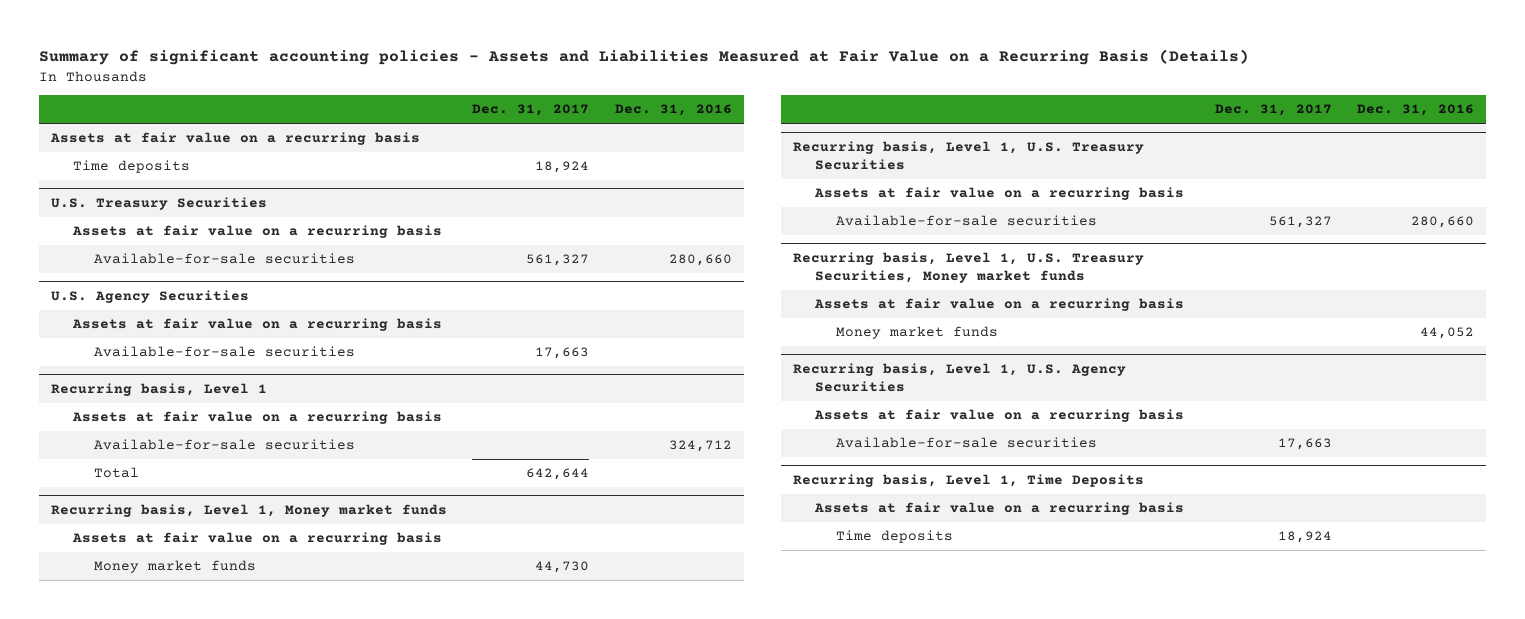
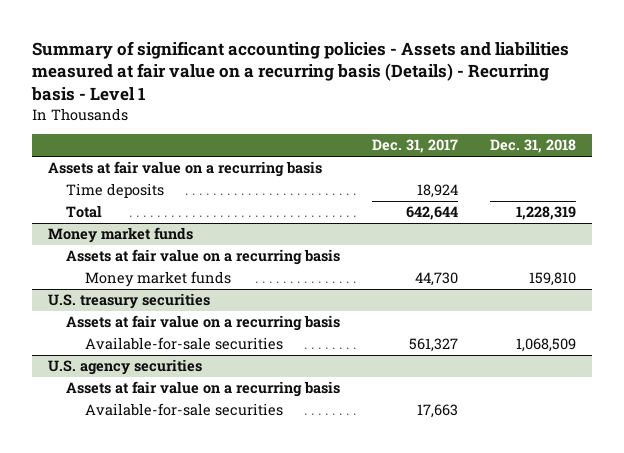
- Summary of significant accounting policies - Assets and Liabilities Measured at Fair Value on a Recurring Basis (Details)
+ Summary of significant accounting policies - Assets and liabilities measured at fair value on a recurring basis (Details) - Recurring basis - Level 1
- | Dec. 31, 2017 | Dec. 31, 2016
+ | Dec. 31, 2017 | Dec. 31, 2018
- U.S. Treasury Securities
- Assets at fair value on a recurring basis
- Available-for-sale securities | 561,327 | 280,660
- U.S. Agency Securities
- Assets at fair value on a recurring basis
- Available-for-sale securities | 17,663 |
- Recurring basis, Level 1
- Assets at fair value on a recurring basis
- Available-for-sale securities | | 324,712
- Recurring basis, Level 1, Money market funds
+ Money market funds
- Recurring basis, Level 1, U.S. Treasury Securities
+ U.S. treasury securities
- Recurring basis, Level 1, U.S. Treasury Securities, Money market funds
- Assets at fair value on a recurring basis
- Money market funds | | 44,052
- Recurring basis, Level 1, U.S. Agency Securities
+ U.S. agency securities
- Recurring basis, Level 1, Time Deposits
- Assets at fair value on a recurring basis
- Time deposits | 18,924 |

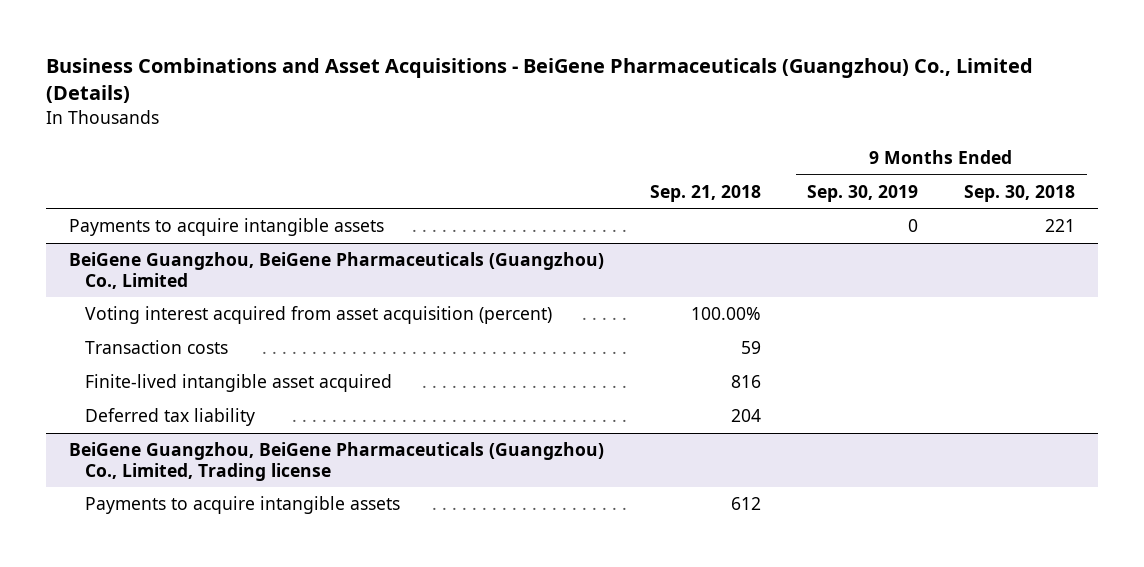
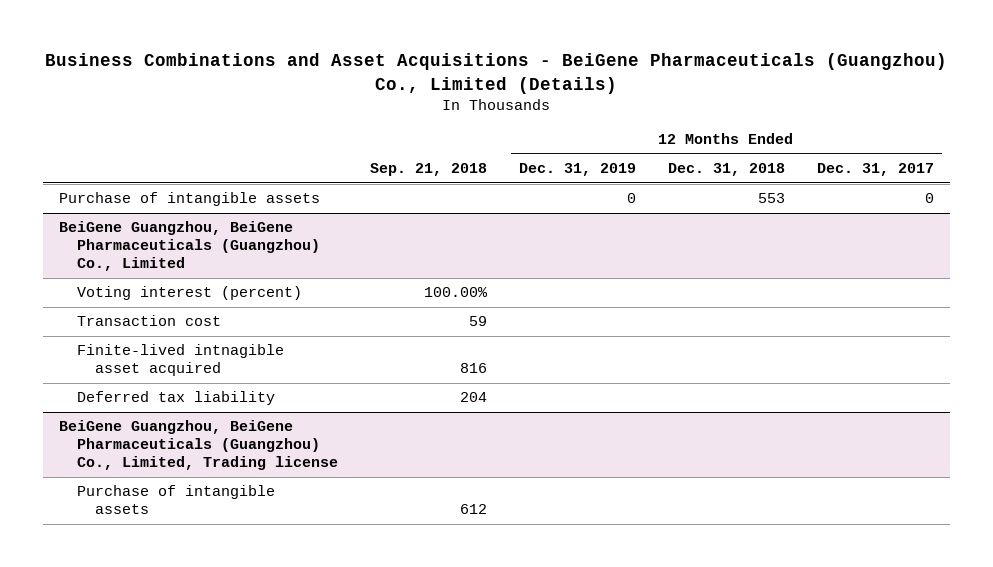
- | Sep. 21, 2018 | 9 Months Ended Sep. 30, 2019 | 9 Months Ended Sep. 30, 2018
+ | Sep. 21, 2018 | 12 Months Ended Dec. 31, 2019 | 12 Months Ended Dec. 31, 2018 | 12 Months Ended Dec. 31, 2017
- Payments to acquire intangible assets | | 0 | 221
+ Purchase of intangible assets | | 0 | 553 | 0
@ BeiGene Guangzhou, BeiGene Pharmaceuticals (Guangzhou) Co., Limited
- Voting interest acquired from asset acquisition (percent) | 100.00% | |
- Transaction costs | 59 | |
- Finite-lived intangible asset acquired | 816 | |
+ Voting interest (percent) | 100.00% | | |
+ Transaction cost | 59 | | |
+ Finite-lived intnagible asset acquired | 816 | | |
@ BeiGene Guangzhou, BeiGene Pharmaceuticals (Guangzhou) Co., Limited, Trading license
- Payments to acquire intangible assets | 612 | |
+ Purchase of intangible assets | 612 | | |

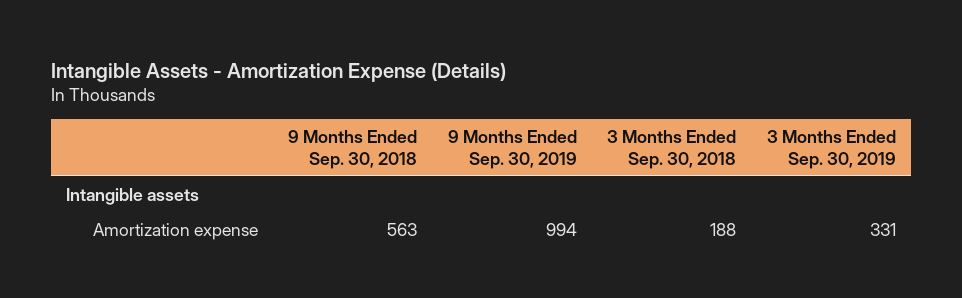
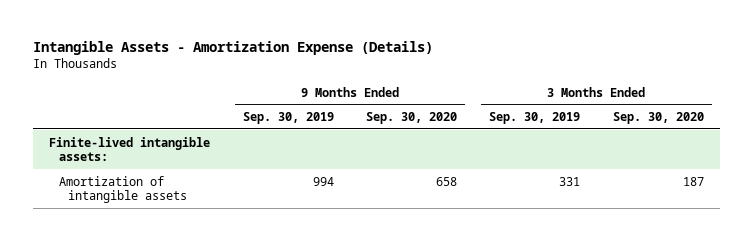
- | 9 Months Ended Sep. 30, 2018 | 9 Months Ended Sep. 30, 2019 | 3 Months Ended Sep. 30, 2018 | 3 Months Ended Sep. 30, 2019
+ | 9 Months Ended Sep. 30, 2019 | 9 Months Ended Sep. 30, 2020 | 3 Months Ended Sep. 30, 2019 | 3 Months Ended Sep. 30, 2020
- Intangible assets
- Amortization expense | 563 | 994 | 188 | 331
+ Finite-lived intangible assets:
+ Amortization of intangible assets | 994 | 658 | 331 | 187

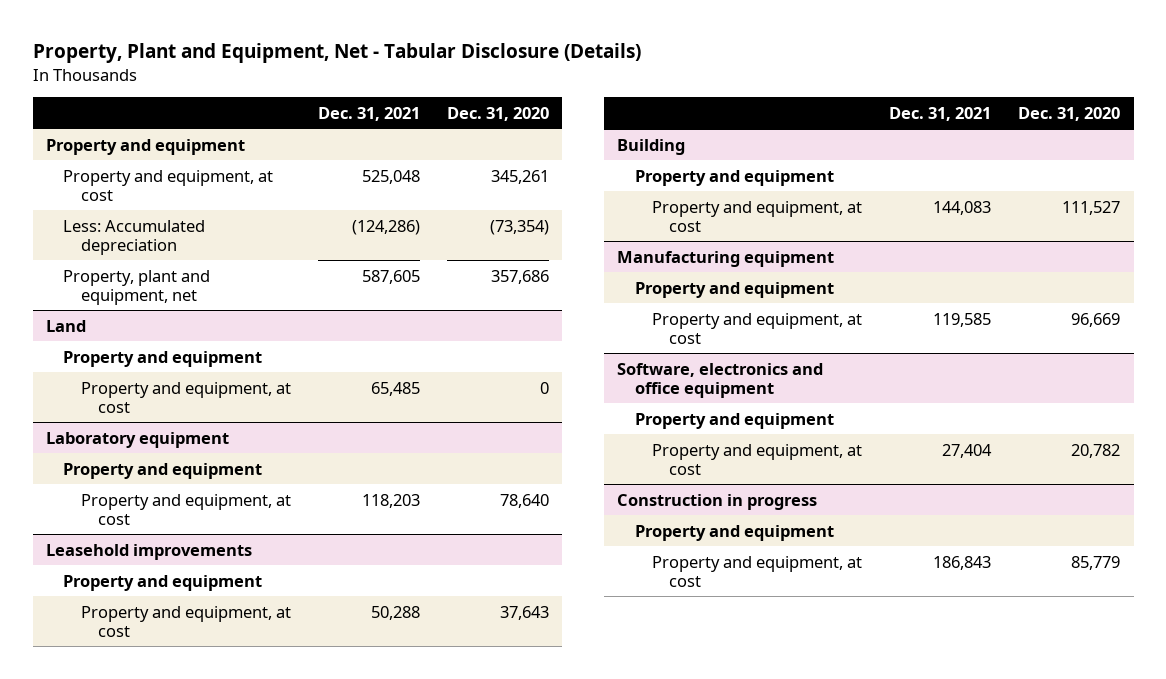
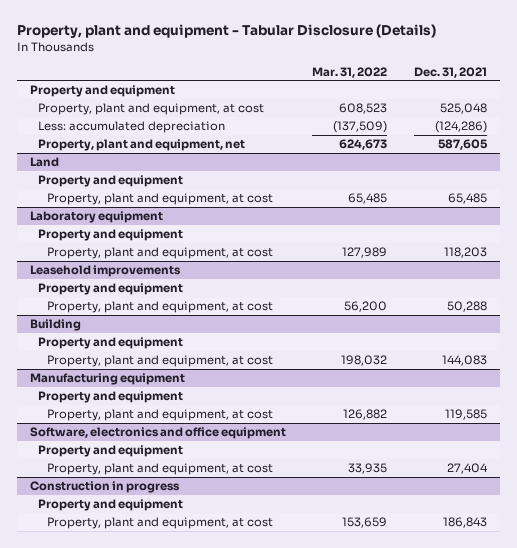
- Property, Plant and Equipment, Net - Tabular Disclosure (Details)
+ Property, plant and equipment - Tabular Disclosure (Details)
- | Dec. 31, 2021 | Dec. 31, 2020
+ | Mar. 31, 2022 | Dec. 31, 2021
- Property and equipment, at cost | 525,048 | 345,261
- Less: Accumulated depreciation | (124,286) | (73,354)
+ Property, plant and equipment, at cost | 608,523 | 525,048
+ Less: accumulated depreciation | (137,509) | (124,286)
@ Land
- Property and equipment, at cost | 65,485 | 0
+ Property, plant and equipment, at cost | 65,485 | 65,485
@ Laboratory equipment
- Property and equipment, at cost | 118,203 | 78,640
+ Property, plant and equipment, at cost | 127,989 | 118,203
@ Leasehold improvements
- Property and equipment, at cost | 50,288 | 37,643
+ Property, plant and equipment, at cost | 56,200 | 50,288
@ Building
- Property and equipment, at cost | 144,083 | 111,527
+ Property, plant and equipment, at cost | 198,032 | 144,083
@ Manufacturing equipment
- Property and equipment, at cost | 119,585 | 96,669
+ Property, plant and equipment, at cost | 126,882 | 119,585
@ Software, electronics and office equipment
- Property and equipment, at cost | 27,404 | 20,782
+ Property, plant and equipment, at cost | 33,935 | 27,404
@ Construction in progress
- Property and equipment, at cost | 186,843 | 85,779
+ Property, plant and equipment, at cost | 153,659 | 186,843

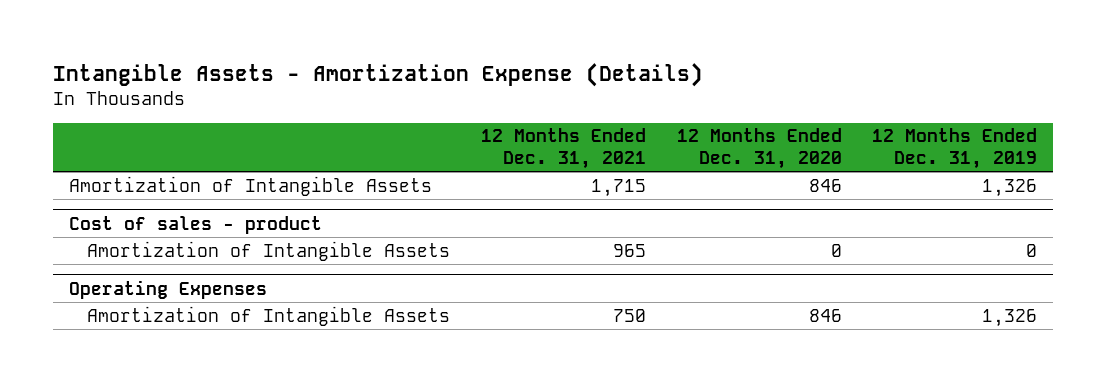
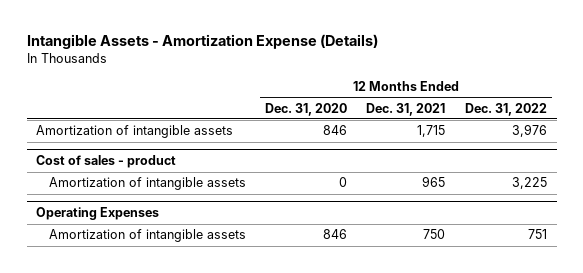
- | 12 Months Ended Dec. 31, 2021 | 12 Months Ended Dec. 31, 2020 | 12 Months Ended Dec. 31, 2019
+ | 12 Months Ended Dec. 31, 2020 | 12 Months Ended Dec. 31, 2021 | 12 Months Ended Dec. 31, 2022
- Amortization of Intangible Assets | 1,715 | 846 | 1,326
+ Amortization of intangible assets | 846 | 1,715 | 3,976
@ Cost of sales - product
- Amortization of Intangible Assets | 965 | 0 | 0
+ Amortization of intangible assets | 0 | 965 | 3,225
@ Operating Expenses
- Amortization of Intangible Assets | 750 | 846 | 1,326
+ Amortization of intangible assets | 846 | 750 | 751

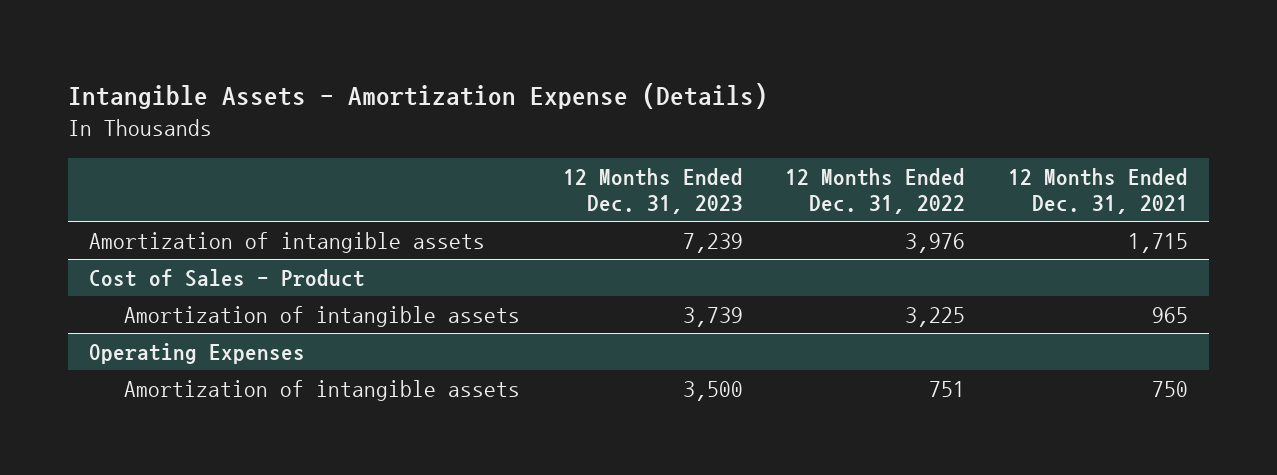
- | 12 Months Ended Dec. 31, 2020 | 12 Months Ended Dec. 31, 2021 | 12 Months Ended Dec. 31, 2022
+ | 12 Months Ended Dec. 31, 2023 | 12 Months Ended Dec. 31, 2022 | 12 Months Ended Dec. 31, 2021
- Cost of sales - product
+ Cost of Sales - Product

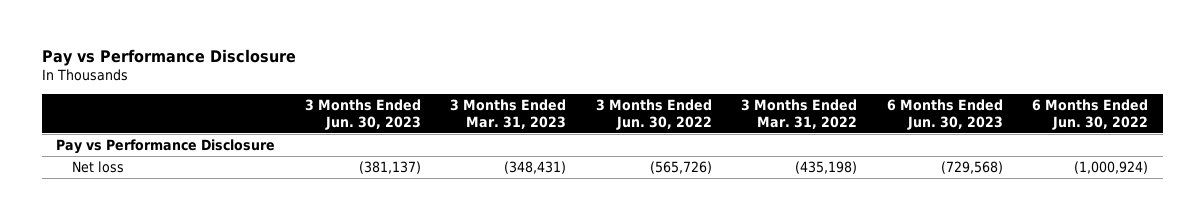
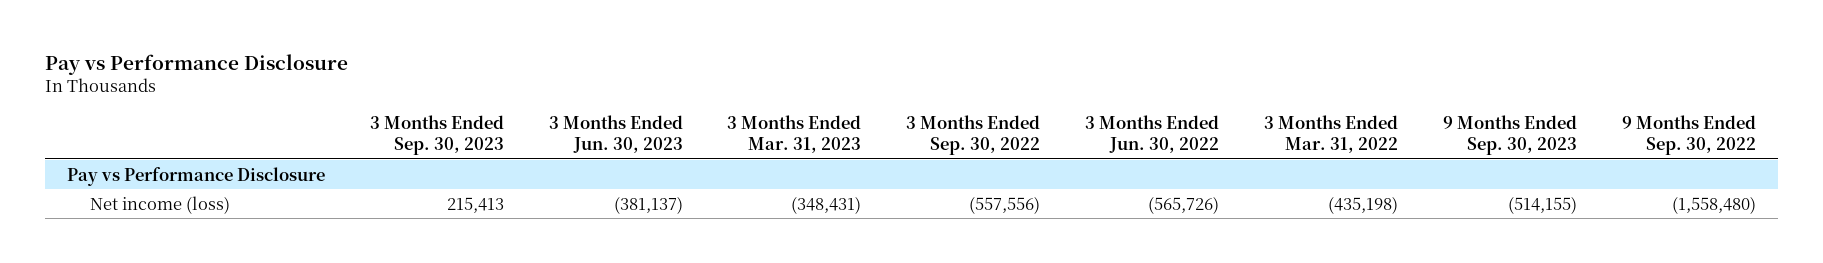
- | 3 Months Ended Jun. 30, 2023 | 3 Months Ended Mar. 31, 2023 | 3 Months Ended Jun. 30, 2022 | 3 Months Ended Mar. 31, 2022 | 6 Months Ended Jun. 30, 2023 | 6 Months Ended Jun. 30, 2022
+ | 3 Months Ended Sep. 30, 2023 | 3 Months Ended Jun. 30, 2023 | 3 Months Ended Mar. 31, 2023 | 3 Months Ended Sep. 30, 2022 | 3 Months Ended Jun. 30, 2022 | 3 Months Ended Mar. 31, 2022 | 9 Months Ended Sep. 30, 2023 | 9 Months Ended Sep. 30, 2022
- Net loss | (381,137) | (348,431) | (565,726) | (435,198) | (729,568) | (1,000,924)
+ Net income (loss) | 215,413 | (381,137) | (348,431) | (557,556) | (565,726) | (435,198) | (514,155) | (1,558,480)

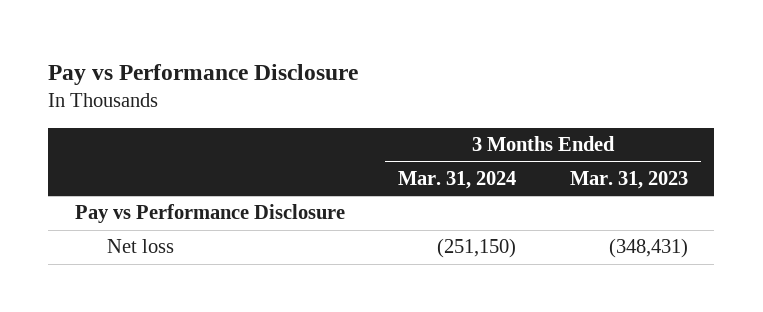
- | 3 Months Ended Sep. 30, 2023 | 3 Months Ended Jun. 30, 2023 | 3 Months Ended Mar. 31, 2023 | 3 Months Ended Sep. 30, 2022 | 3 Months Ended Jun. 30, 2022 | 3 Months Ended Mar. 31, 2022 | 9 Months Ended Sep. 30, 2023 | 9 Months Ended Sep. 30, 2022
+ | 3 Months Ended Mar. 31, 2024 | 3 Months Ended Mar. 31, 2023
- Net income (loss) | 215,413 | (381,137) | (348,431) | (557,556) | (565,726) | (435,198) | (514,155) | (1,558,480)
+ Net loss | (251,150) | (348,431)

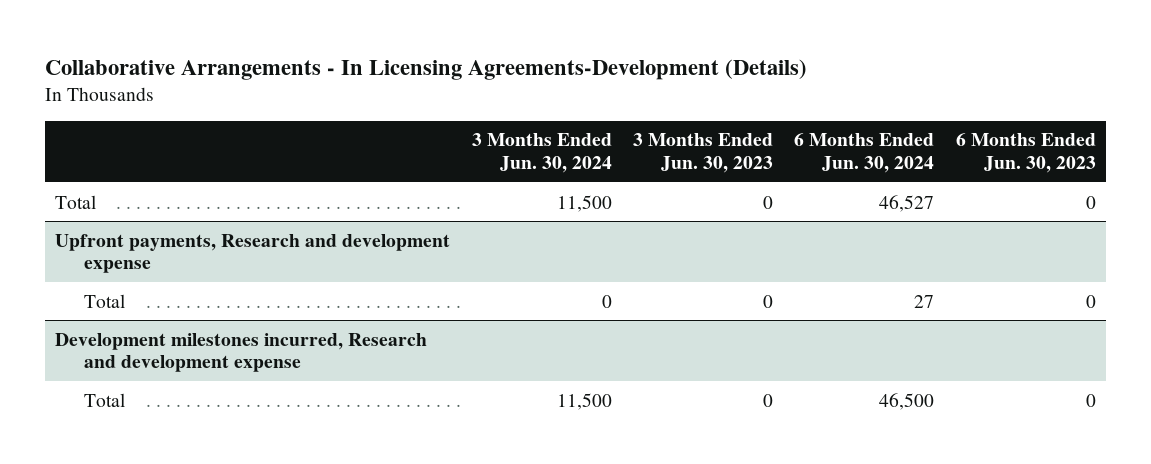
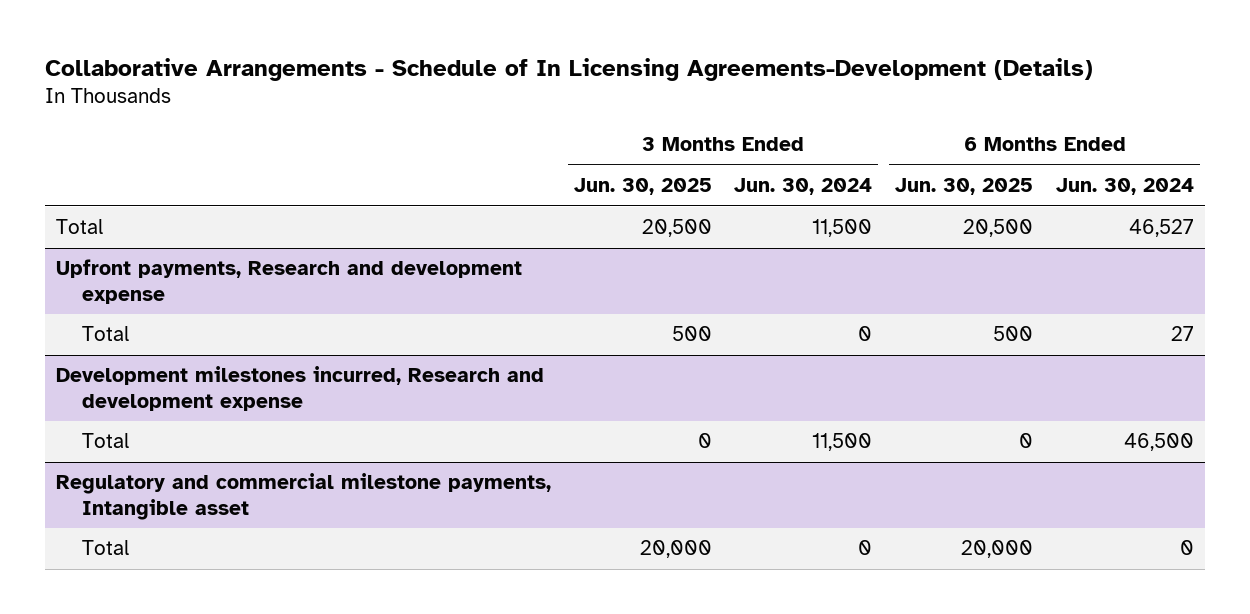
- Collaborative Arrangements - In Licensing Agreements-Development (Details)
+ Collaborative Arrangements - Schedule of In Licensing Agreements-Development (Details)
- | 3 Months Ended Jun. 30, 2024 | 3 Months Ended Jun. 30, 2023 | 6 Months Ended Jun. 30, 2024 | 6 Months Ended Jun. 30, 2023
+ | 3 Months Ended Jun. 30, 2025 | 3 Months Ended Jun. 30, 2024 | 6 Months Ended Jun. 30, 2025 | 6 Months Ended Jun. 30, 2024
+ Regulatory and commercial milestone payments, Intangible asset
+ Total | 20,000 | 0 | 20,000 | 0

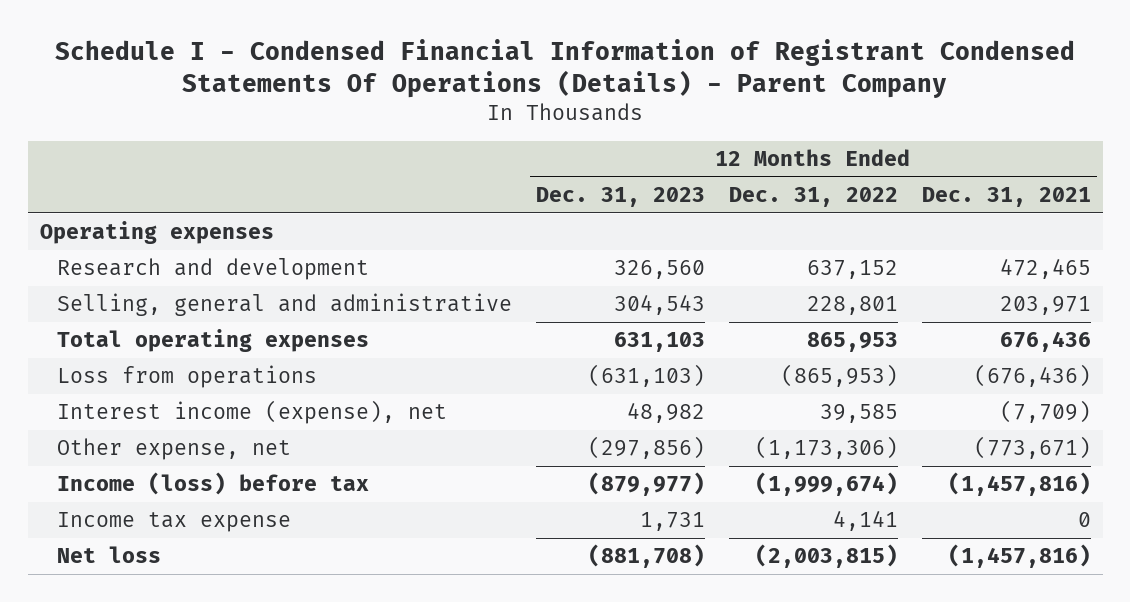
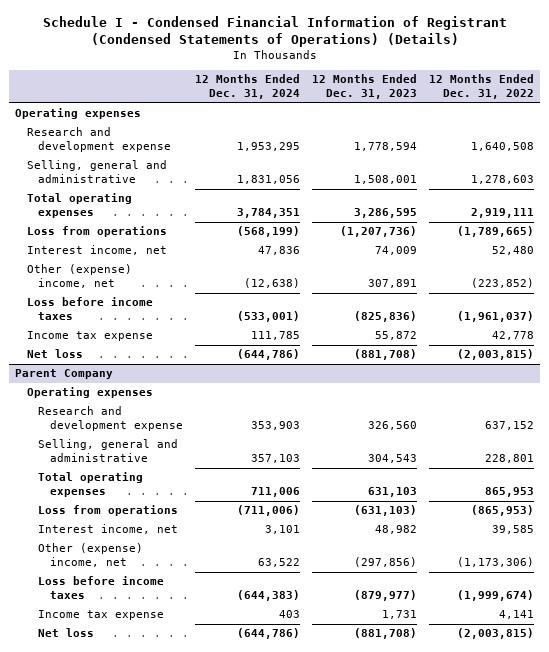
- Schedule I - Condensed Financial Information of Registrant Condensed Statements Of Operations (Details) - Parent Company
+ Schedule I - Condensed Financial Information of Registrant (Condensed Statements of Operations) (Details)
- | 12 Months Ended Dec. 31, 2023 | 12 Months Ended Dec. 31, 2022 | 12 Months Ended Dec. 31, 2021
+ | 12 Months Ended Dec. 31, 2024 | 12 Months Ended Dec. 31, 2023 | 12 Months Ended Dec. 31, 2022
- Research and development | 326,560 | 637,152 | 472,465
+ Research and development expense | 1,953,295 | 1,778,594 | 1,640,508
+ Selling, general and administrative | 1,831,056 | 1,508,001 | 1,278,603
+ Total operating expenses | 3,784,351 | 3,286,595 | 2,919,111
+ Loss from operations | (568,199) | (1,207,736) | (1,789,665)
+ Interest income, net | 47,836 | 74,009 | 52,480
+ Other (expense) income, net | (12,638) | 307,891 | (223,852)
+ Loss before income taxes | (533,001) | (825,836) | (1,961,037)
+ Income tax expense | 111,785 | 55,872 | 42,778
+ Net loss | (644,786) | (881,708) | (2,003,815)
+ Parent Company
+ Operating expenses
+ Research and development expense | 353,903 | 326,560 | 637,152
- Interest income (expense), net | 48,982 | 39,585 | (7,709)
- Other expense, net | (297,856) | (1,173,306) | (773,671)
- Income (loss) before tax | (879,977) | (1,999,674) | (1,457,816)
+ Interest income, net | 3,101 | 48,982 | 39,585
+ Other (expense) income, net | 63,522 | (297,856) | (1,173,306)
+ Loss before income taxes | (644,383) | (879,977) | (1,999,674)

